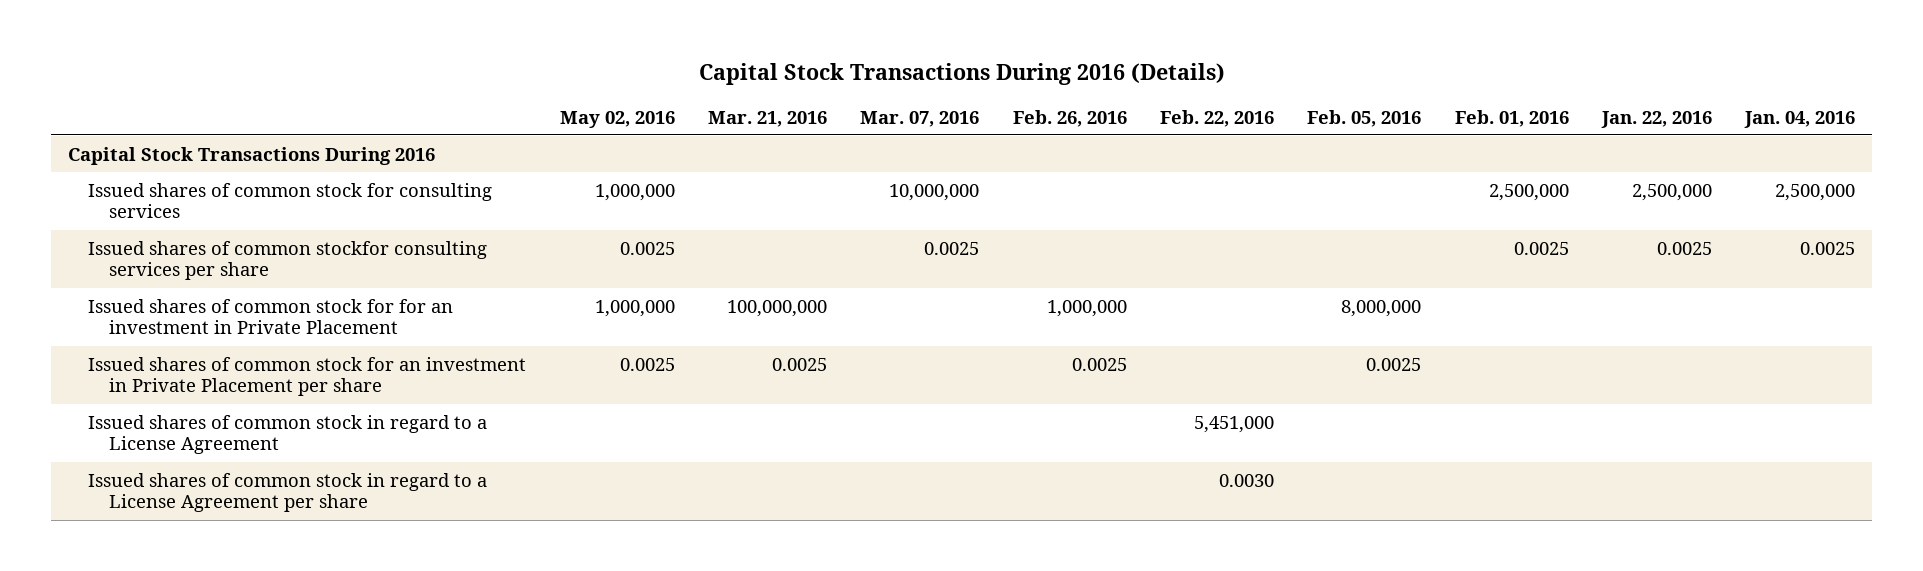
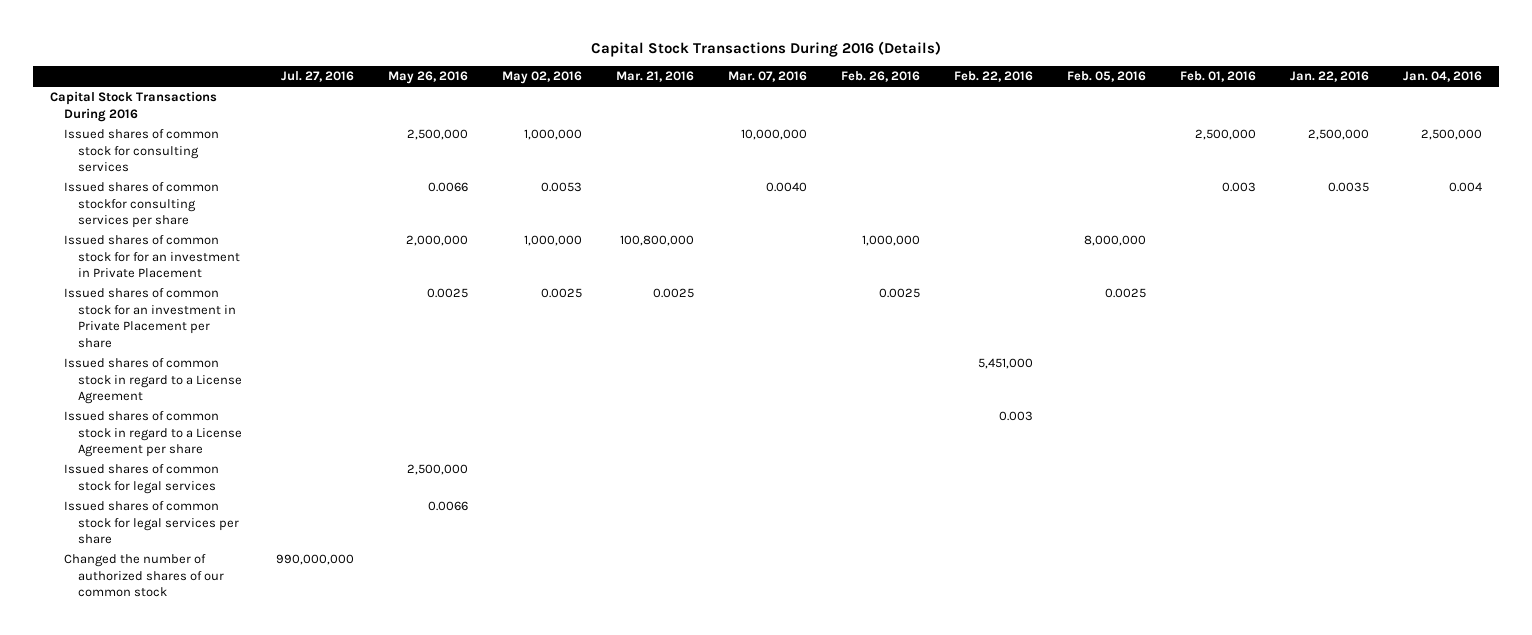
- | May 02, 2016 | Mar. 21, 2016 | Mar. 07, 2016 | Feb. 26, 2016 | Feb. 22, 2016 | Feb. 05, 2016 | Feb. 01, 2016 | Jan. 22, 2016 | Jan. 04, 2016
+ | Jul. 27, 2016 | May 26, 2016 | May 02, 2016 | Mar. 21, 2016 | Mar. 07, 2016 | Feb. 26, 2016 | Feb. 22, 2016 | Feb. 05, 2016 | Feb. 01, 2016 | Jan. 22, 2016 | Jan. 04, 2016
- Issued shares of common stockfor consulting services per share | 0.0025 | | 0.0025 | | | | 0.0025 | 0.0025 | 0.0025
- Issued shares of common stock for for an investment in Private Placement | 1,000,000 | 100,000,000 | | 1,000,000 | | 8,000,000 | | |
+ Issued shares of common stockfor consulting services per share | | 0.0066 | 0.0053 | | 0.0040 | | | | 0.003 | 0.0035 | 0.004
+ Issued shares of common stock for for an investment in Private Placement | | 2,000,000 | 1,000,000 | 100,800,000 | | 1,000,000 | | 8,000,000 | | |
- Issued shares of common stock in regard to a License Agreement per share | | | | | 0.0030 | | | |
+ Issued shares of common stock in regard to a License Agreement per share | | | | | | | 0.003 | | | |
+ Issued shares of common stock for legal services | | 2,500,000 | | | | | | | | |
+ Issued shares of common stock for legal services per share | | 0.0066 | | | | | | | | |
+ Changed the number of authorized shares of our common stock | 990,000,000 | | | | | | | | | |

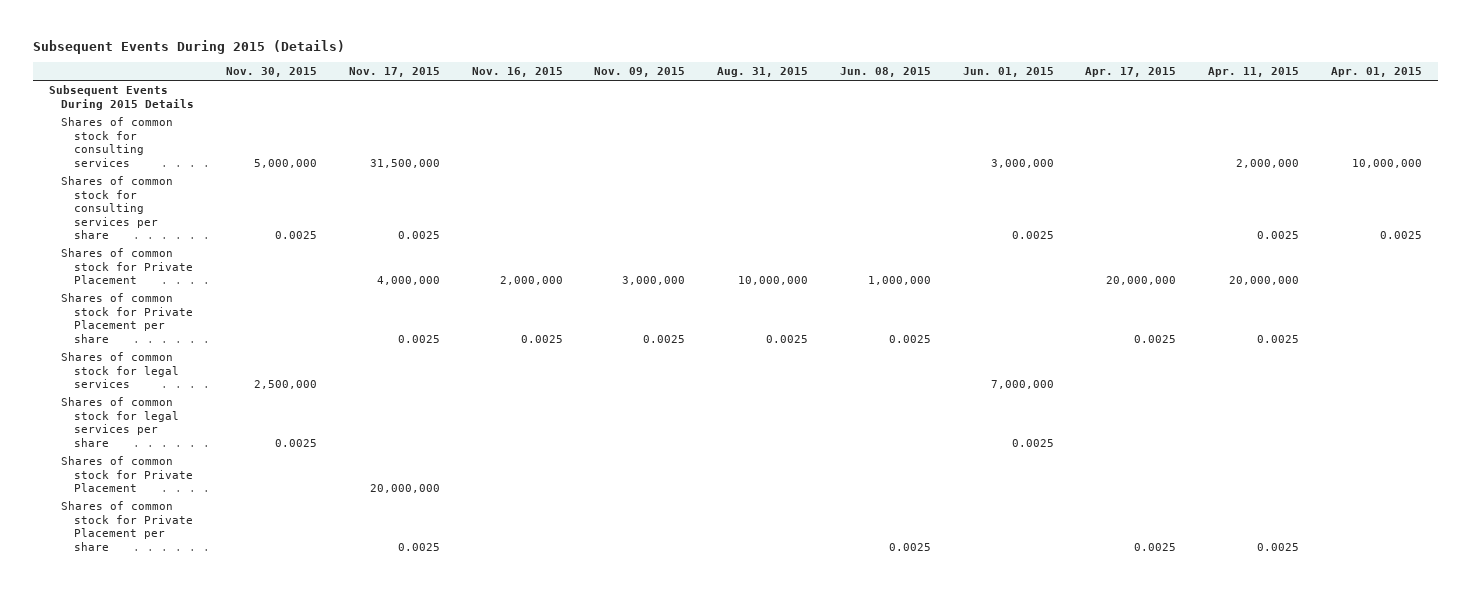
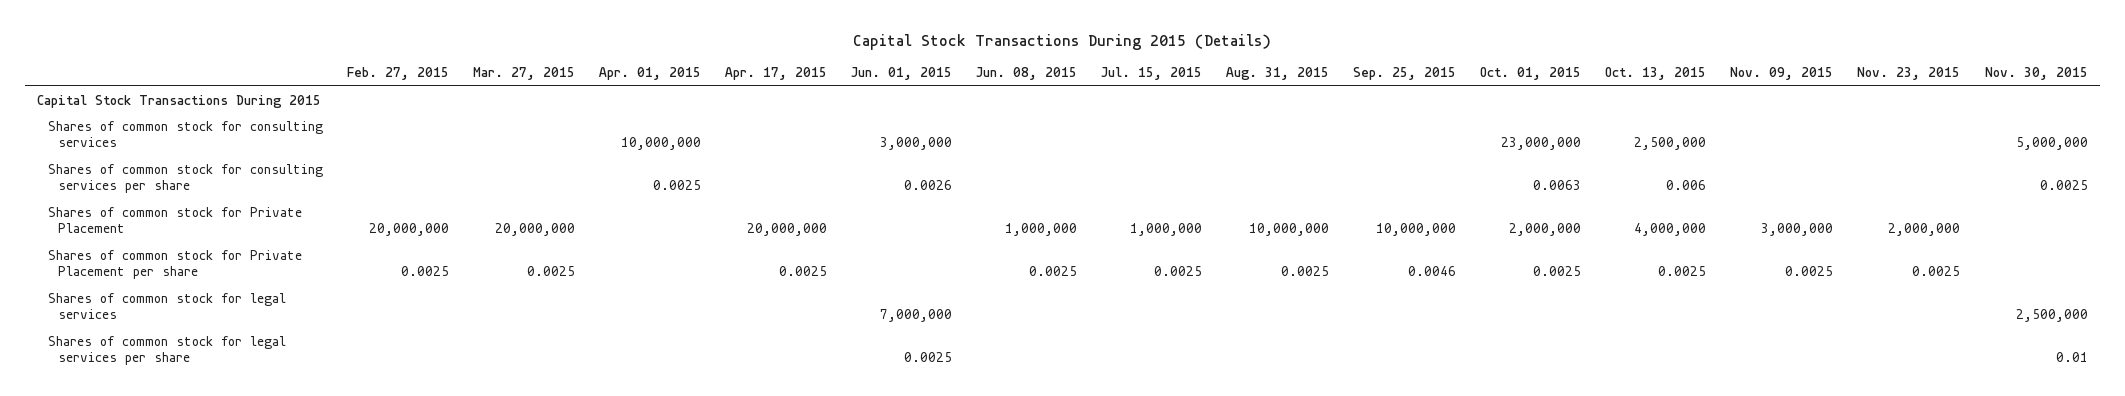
- Subsequent Events During 2015 (Details)
+ Capital Stock Transactions During 2015 (Details)
- | Nov. 30, 2015 | Nov. 17, 2015 | Nov. 16, 2015 | Nov. 09, 2015 | Aug. 31, 2015 | Jun. 08, 2015 | Jun. 01, 2015 | Apr. 17, 2015 | Apr. 11, 2015 | Apr. 01, 2015
+ | Feb. 27, 2015 | Mar. 27, 2015 | Apr. 01, 2015 | Apr. 17, 2015 | Jun. 01, 2015 | Jun. 08, 2015 | Jul. 15, 2015 | Aug. 31, 2015 | Sep. 25, 2015 | Oct. 01, 2015 | Oct. 13, 2015 | Nov. 09, 2015 | Nov. 23, 2015 | Nov. 30, 2015
- Subsequent Events During 2015 Details
+ Capital Stock Transactions During 2015
- Shares of common stock for consulting services per share | 0.0025 | 0.0025 | | | | | 0.0025 | | 0.0025 | 0.0025
+ Shares of common stock for consulting services per share | | | 0.0025 | | 0.0026 | | | | | 0.0063 | 0.006 | | | 0.0025
- Shares of common stock for legal services per share | 0.0025 | | | | | | 0.0025 | | |
- Shares of common stock for Private Placement | | 20,000,000 | | | | | | | |
- Shares of common stock for Private Placement per share | | 0.0025 | | | | 0.0025 | | 0.0025 | 0.0025 |
+ Shares of common stock for legal services per share | | | | | 0.0025 | | | | | | | | | 0.01

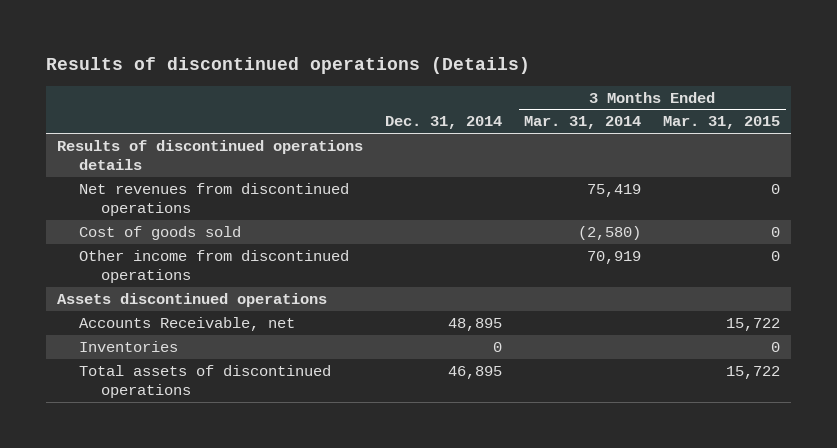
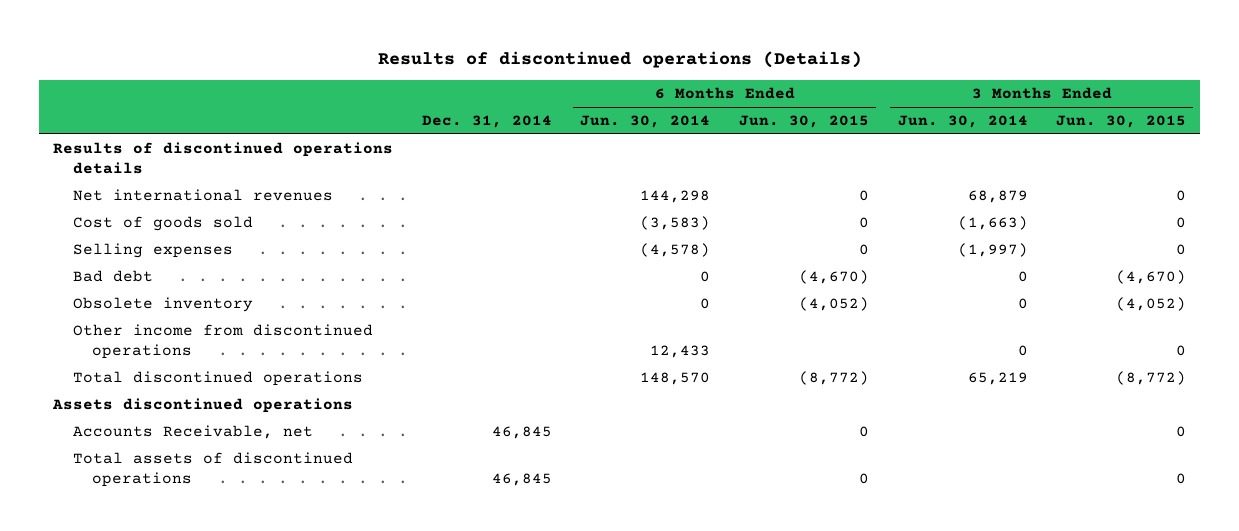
- | Dec. 31, 2014 | 3 Months Ended Mar. 31, 2014 | 3 Months Ended Mar. 31, 2015
+ | Dec. 31, 2014 | 6 Months Ended Jun. 30, 2014 | 6 Months Ended Jun. 30, 2015 | 3 Months Ended Jun. 30, 2014 | 3 Months Ended Jun. 30, 2015
- Net revenues from discontinued operations | | 75,419 | 0
+ Net international revenues | | 144,298 | 0 | 68,879 | 0
+ Selling expenses | | (4,578) | 0 | (1,997) | 0
+ Bad debt | | 0 | (4,670) | 0 | (4,670)
+ Obsolete inventory | | 0 | (4,052) | 0 | (4,052)
+ Total discontinued operations | | 148,570 | (8,772) | 65,219 | (8,772)
- Accounts Receivable, net | 48,895 | | 15,722
- Inventories | 0 | | 0
- Total assets of discontinued operations | 46,895 | | 15,722
+ Accounts Receivable, net | 46,845 | | 0 | | 0
+ Total assets of discontinued operations | 46,845 | | 0 | | 0

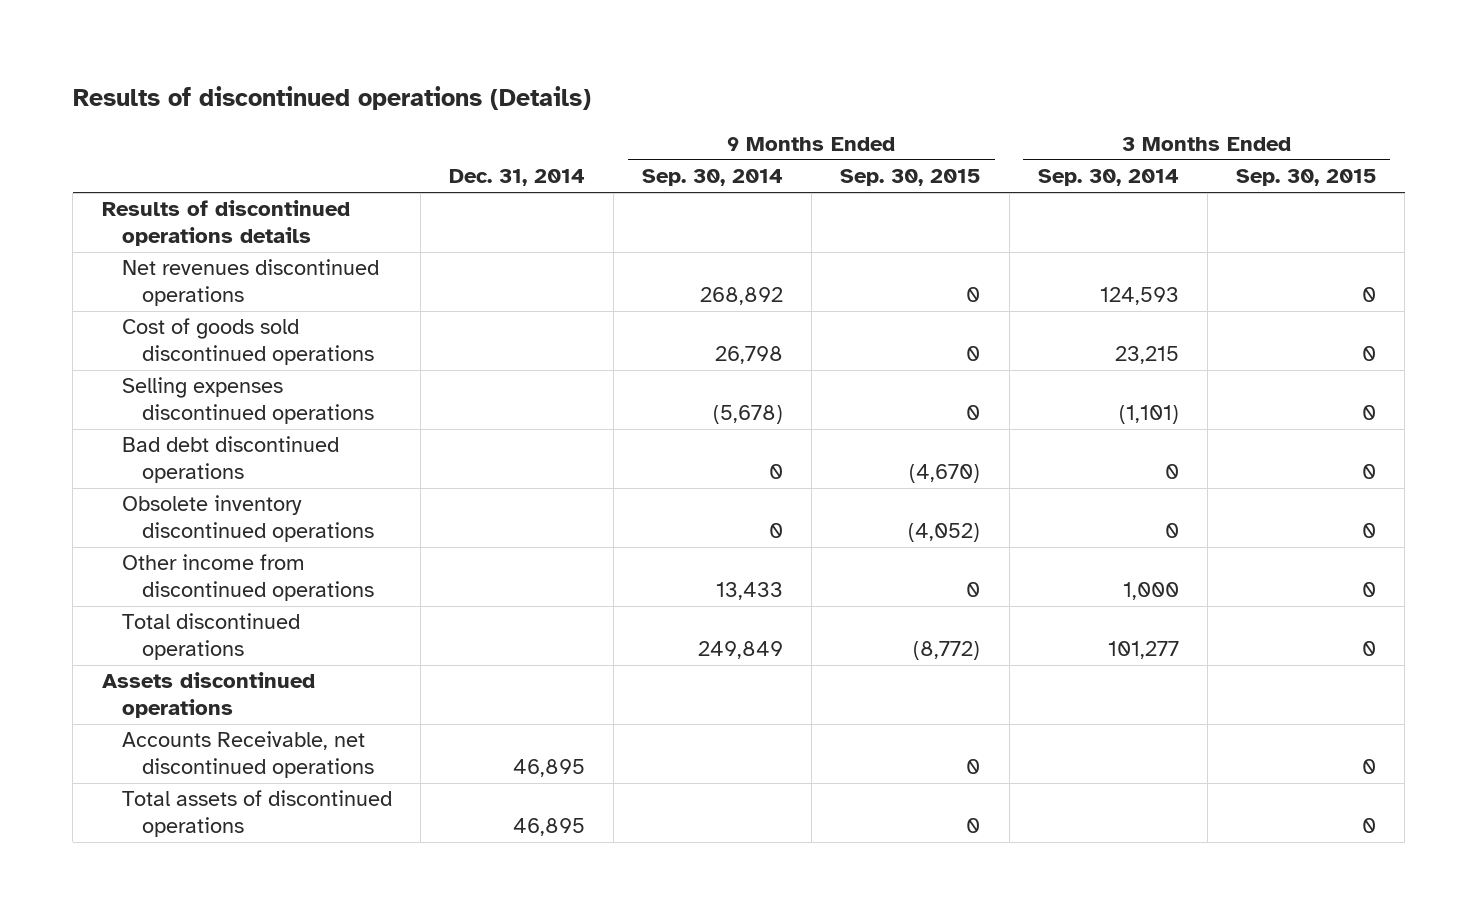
- | Dec. 31, 2014 | 6 Months Ended Jun. 30, 2014 | 6 Months Ended Jun. 30, 2015 | 3 Months Ended Jun. 30, 2014 | 3 Months Ended Jun. 30, 2015
+ | Dec. 31, 2014 | 9 Months Ended Sep. 30, 2014 | 9 Months Ended Sep. 30, 2015 | 3 Months Ended Sep. 30, 2014 | 3 Months Ended Sep. 30, 2015
- Net international revenues | | 144,298 | 0 | 68,879 | 0
- Cost of goods sold | | (3,583) | 0 | (1,663) | 0
- Selling expenses | | (4,578) | 0 | (1,997) | 0
- Bad debt | | 0 | (4,670) | 0 | (4,670)
- Obsolete inventory | | 0 | (4,052) | 0 | (4,052)
+ Net revenues discontinued operations | | 268,892 | 0 | 124,593 | 0
+ Cost of goods sold discontinued operations | | 26,798 | 0 | 23,215 | 0
+ Selling expenses discontinued operations | | (5,678) | 0 | (1,101) | 0
+ Bad debt discontinued operations | | 0 | (4,670) | 0 | 0
+ Obsolete inventory discontinued operations | | 0 | (4,052) | 0 | 0
- Accounts Receivable, net | 46,845 | | 0 | | 0
- Total assets of discontinued operations | 46,845 | | 0 | | 0
+ Accounts Receivable, net discontinued operations | 46,895 | | 0 | | 0
+ Total assets of discontinued operations | 46,895 | | 0 | | 0

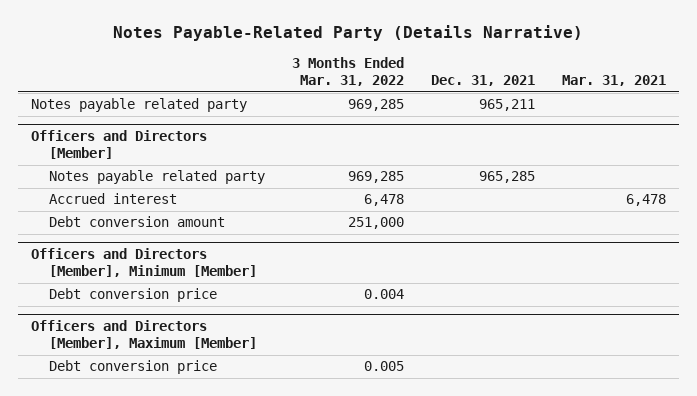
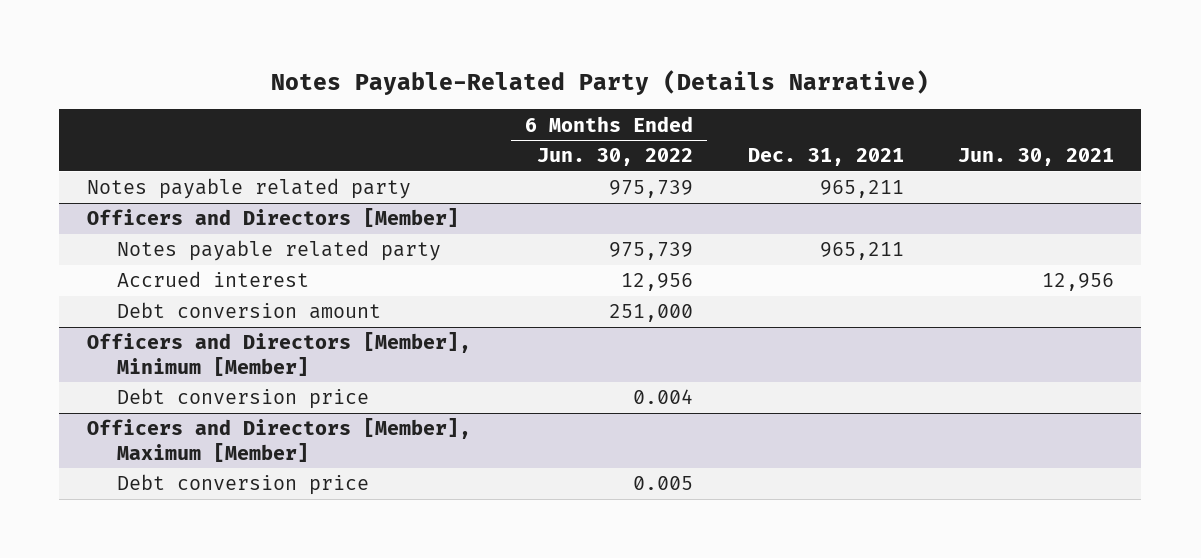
- | 3 Months Ended Mar. 31, 2022 | Dec. 31, 2021 | Mar. 31, 2021
+ | 6 Months Ended Jun. 30, 2022 | Dec. 31, 2021 | Jun. 30, 2021
@ Officers and Directors [Member]
- Notes payable related party | 969,285 | 965,285 |
+ Notes payable related party | 975,739 | 965,211 |

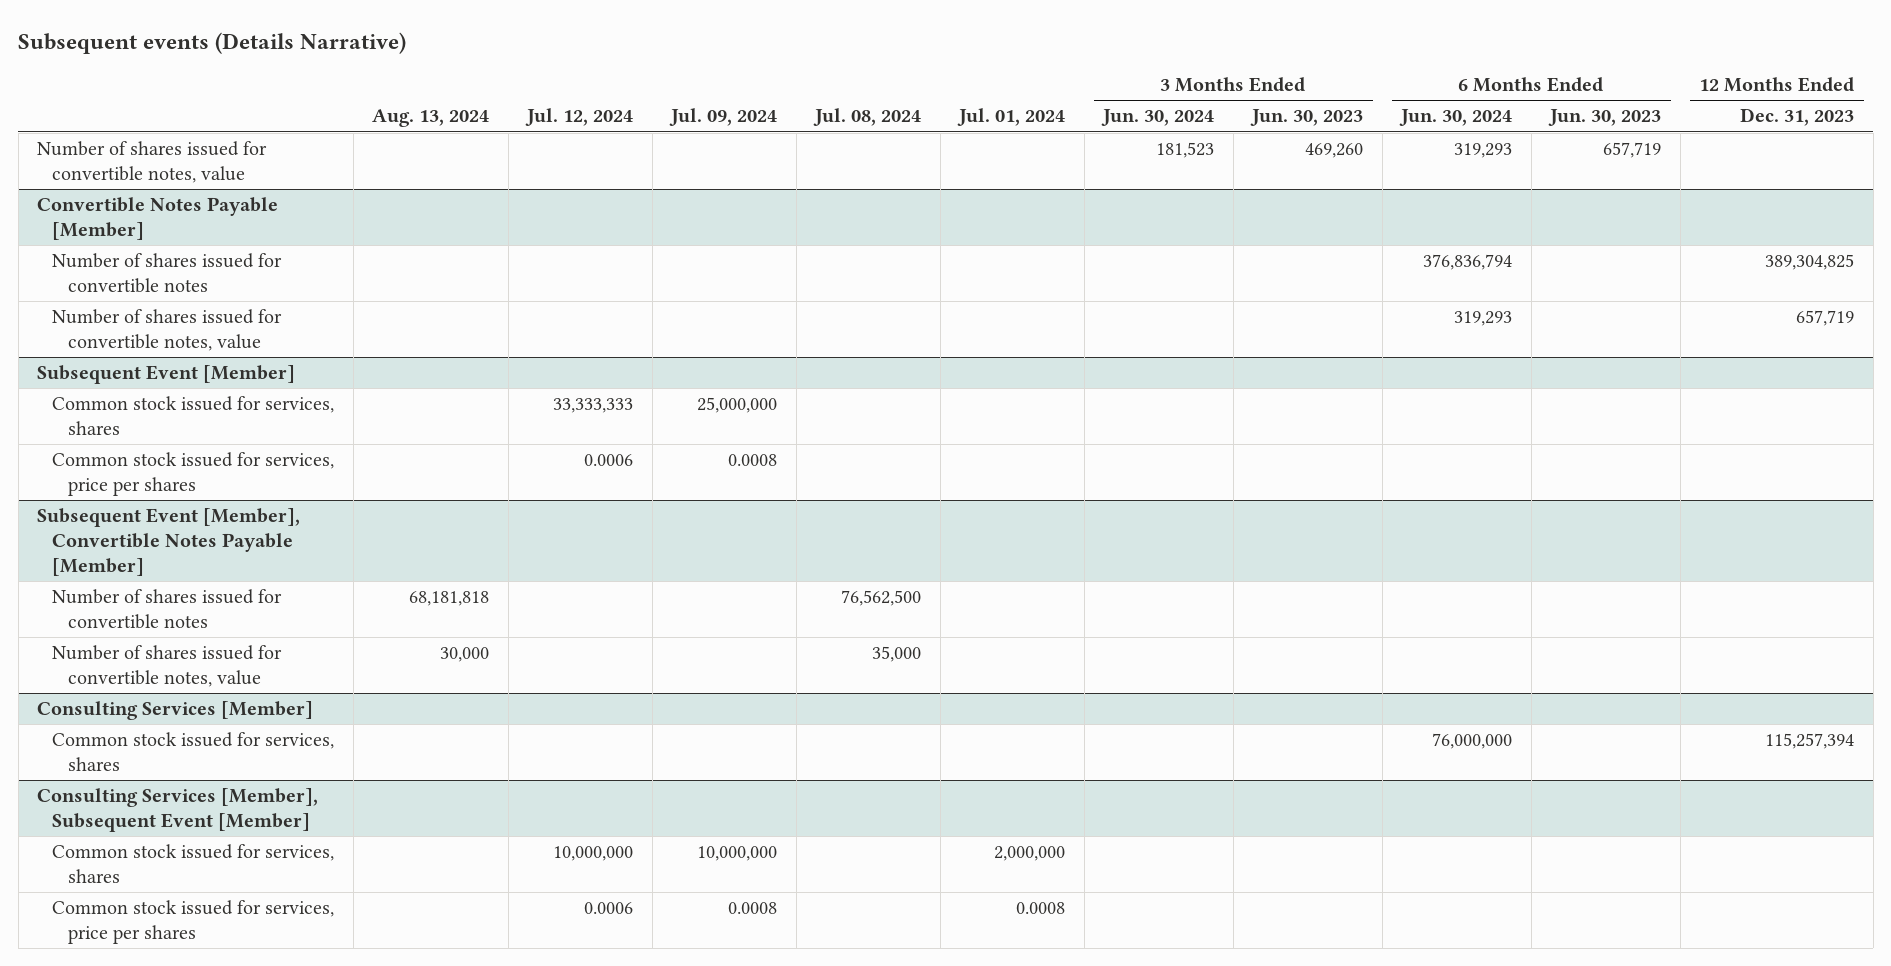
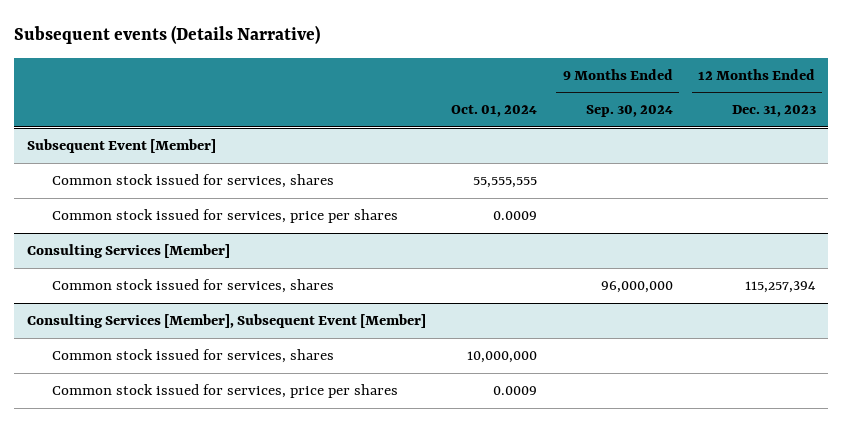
- | Aug. 13, 2024 | Jul. 12, 2024 | Jul. 09, 2024 | Jul. 08, 2024 | Jul. 01, 2024 | 3 Months Ended Jun. 30, 2024 | 3 Months Ended Jun. 30, 2023 | 6 Months Ended Jun. 30, 2024 | 6 Months Ended Jun. 30, 2023 | 12 Months Ended Dec. 31, 2023
+ | Oct. 01, 2024 | 9 Months Ended Sep. 30, 2024 | 12 Months Ended Dec. 31, 2023
- Number of shares issued for convertible notes, value | | | | | | 181,523 | 469,260 | 319,293 | 657,719 |
- Convertible Notes Payable [Member]
- Number of shares issued for convertible notes | | | | | | | | 376,836,794 | | 389,304,825
- Number of shares issued for convertible notes, value | | | | | | | | 319,293 | | 657,719
- Subsequent Event [Member], Convertible Notes Payable [Member]
- Number of shares issued for convertible notes | 68,181,818 | | | 76,562,500 | | | | | |
- Number of shares issued for convertible notes, value | 30,000 | | | 35,000 | | | | | |

